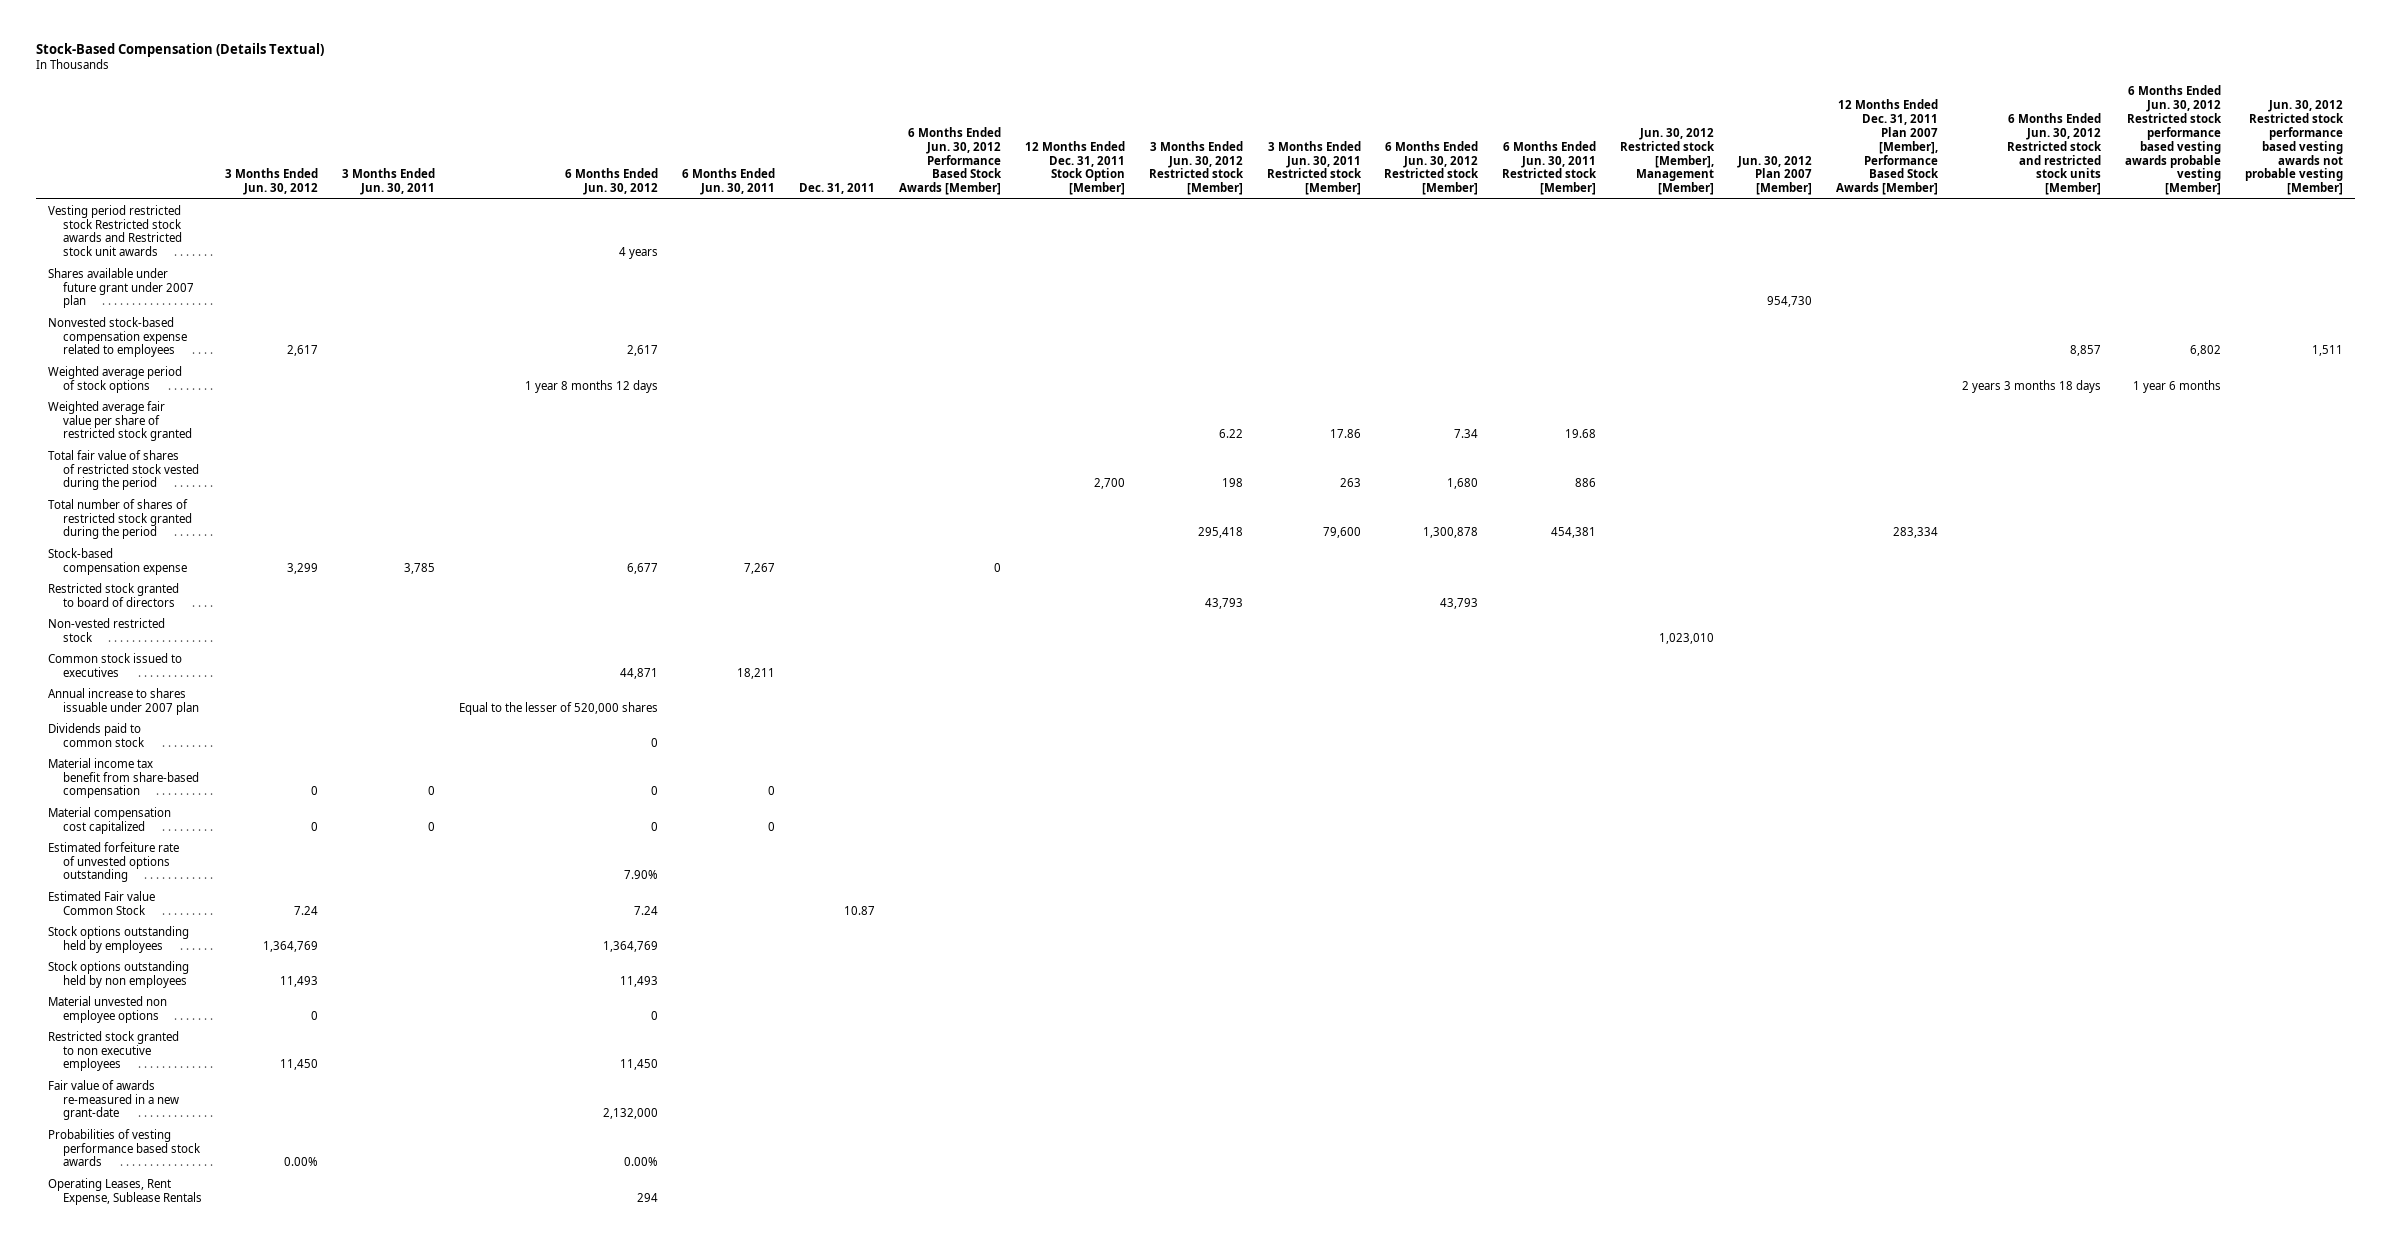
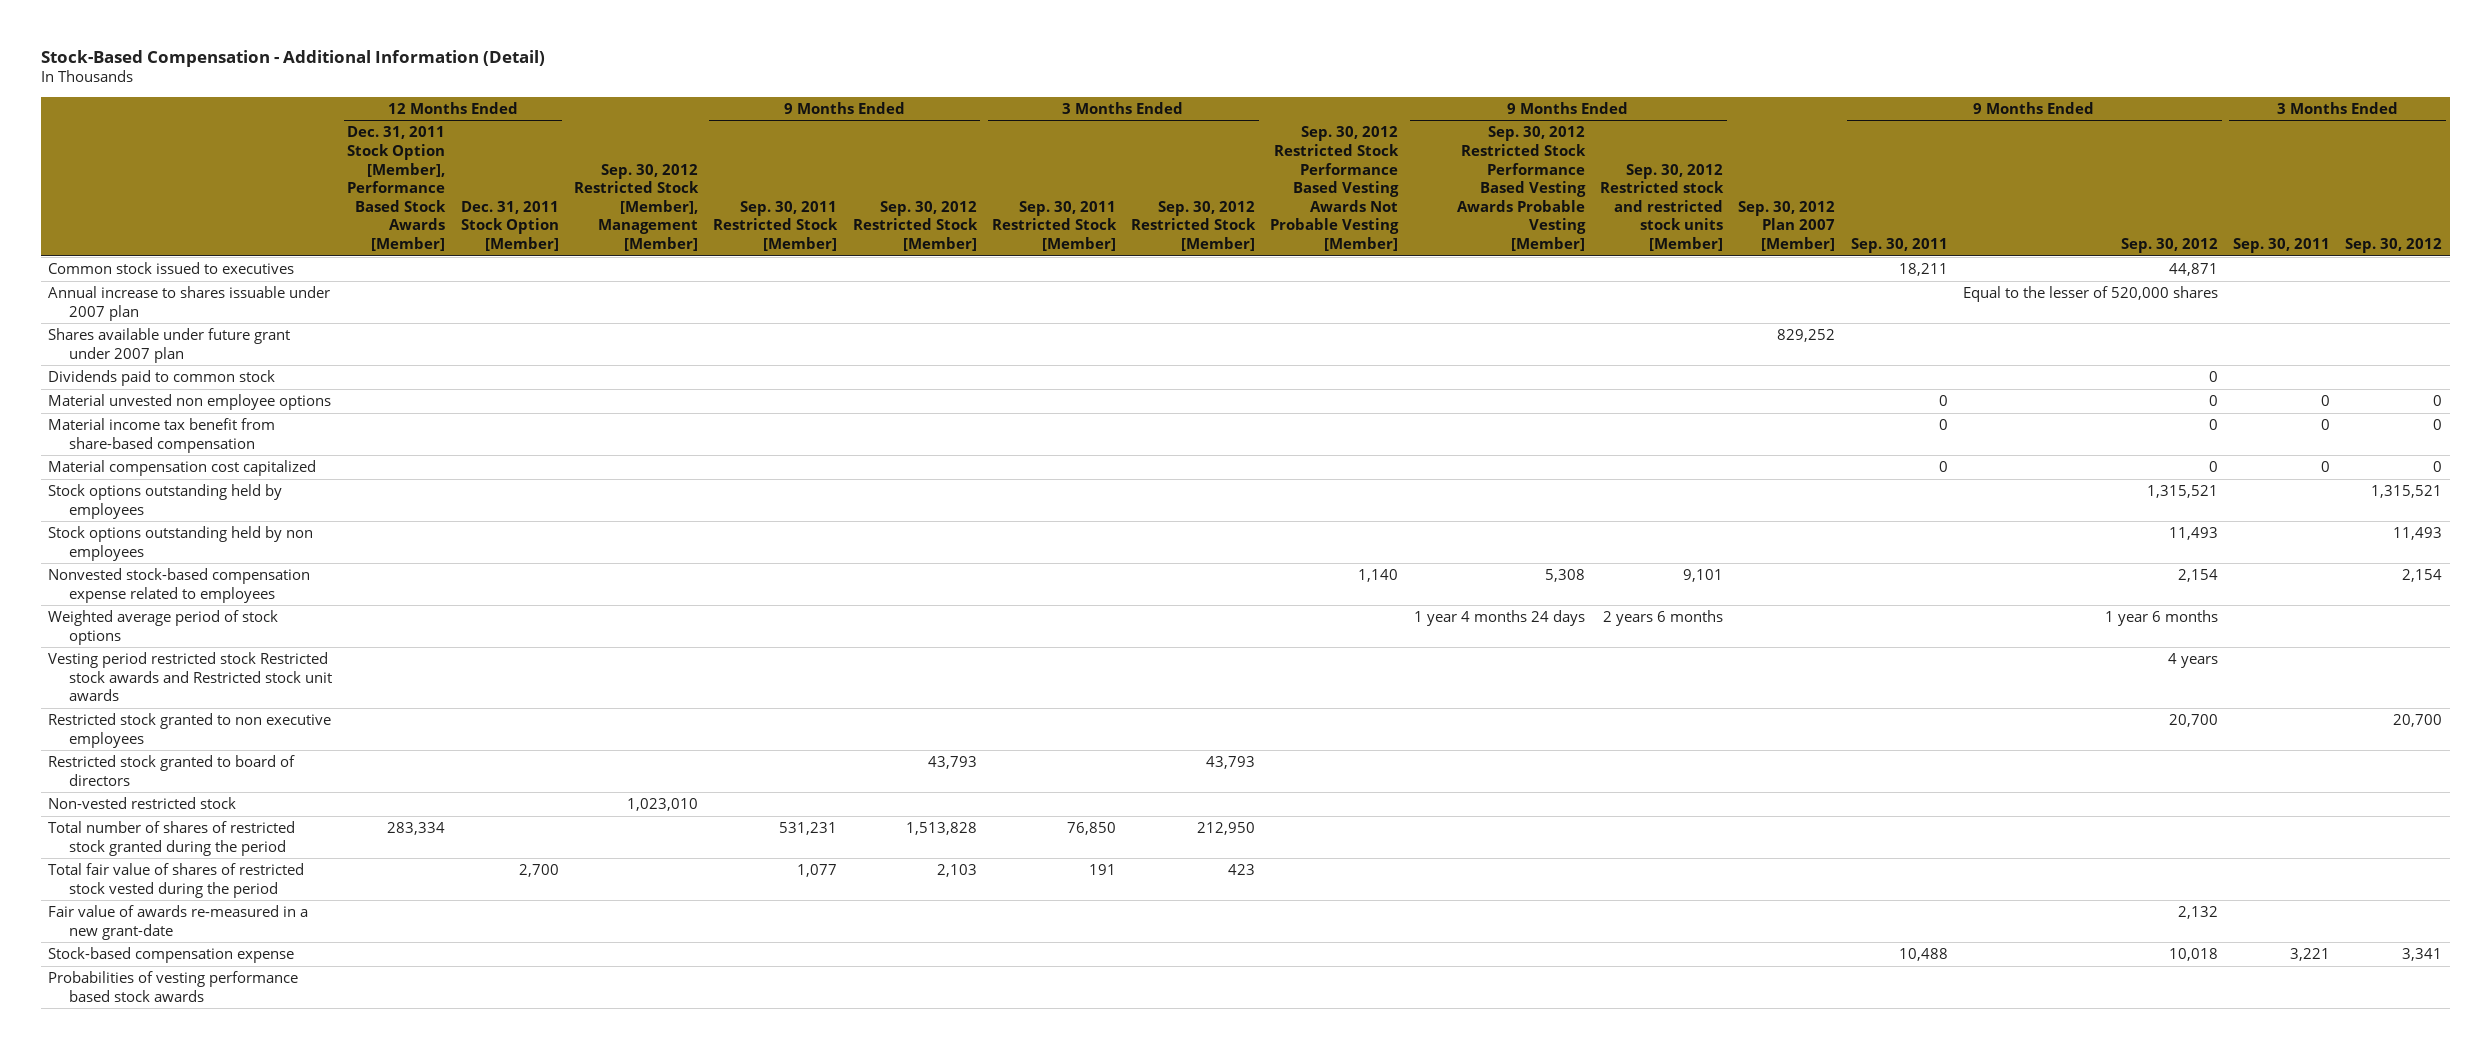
- Stock-Based Compensation (Details Textual)
+ Stock-Based Compensation - Additional Information (Detail)
- | 3 Months Ended Jun. 30, 2012 | 3 Months Ended Jun. 30, 2011 | 6 Months Ended Jun. 30, 2012 | 6 Months Ended Jun. 30, 2011 | Dec. 31, 2011 | 6 Months Ended Jun. 30, 2012 Performance Based Stock Awards [Member] | 12 Months Ended Dec. 31, 2011 Stock Option [Member] | 3 Months Ended Jun. 30, 2012 Restricted stock [Member] | 3 Months Ended Jun. 30, 2011 Restricted stock [Member] | 6 Months Ended Jun. 30, 2012 Restricted stock [Member] | 6 Months Ended Jun. 30, 2011 Restricted stock [Member] | Jun. 30, 2012 Restricted stock [Member], Management [Member] | Jun. 30, 2012 Plan 2007 [Member] | 12 Months Ended Dec. 31, 2011 Plan 2007 [Member], Performance Based Stock Awards [Member] | 6 Months Ended Jun. 30, 2012 Restricted stock and restricted stock units [Member] | 6 Months Ended Jun. 30, 2012 Restricted stock performance based vesting awards probable vesting [Member] | Jun. 30, 2012 Restricted stock performance based vesting awards not probable vesting [Member]
+ | 12 Months Ended Dec. 31, 2011 Stock Option [Member], Performance Based Stock Awards [Member] | 12 Months Ended Dec. 31, 2011 Stock Option [Member] | Sep. 30, 2012 Restricted Stock [Member], Management [Member] | 9 Months Ended Sep. 30, 2011 Restricted Stock [Member] | 9 Months Ended Sep. 30, 2012 Restricted Stock [Member] | 3 Months Ended Sep. 30, 2011 Restricted Stock [Member] | 3 Months Ended Sep. 30, 2012 Restricted Stock [Member] | Sep. 30, 2012 Restricted Stock Performance Based Vesting Awards Not Probable Vesting [Member] | 9 Months Ended Sep. 30, 2012 Restricted Stock Performance Based Vesting Awards Probable Vesting [Member] | 9 Months Ended Sep. 30, 2012 Restricted stock and restricted stock units [Member] | Sep. 30, 2012 Plan 2007 [Member] | 9 Months Ended Sep. 30, 2011 | 9 Months Ended Sep. 30, 2012 | 3 Months Ended Sep. 30, 2011 | 3 Months Ended Sep. 30, 2012
- Weighted average fair value per share of restricted stock granted | | | | | | | | 6.22 | 17.86 | 7.34 | 19.68 | | | | | |
moved down: Shares available under future grant under 2007 plan | | | | | | | | | | | 829,252 | | | |
moved up: Material unvested non employee options | | | | | | | | | | | | 0 | 0 | 0 | 0
- Estimated forfeiture rate of unvested options outstanding | | | 7.90% | | | | | | | | | | | | | |
- Estimated Fair value Common Stock | 7.24 | | 7.24 | | 10.87 | | | | | | | | | | | |
moved down: Nonvested stock-based compensation expense related to employees | | | | | | | | 1,140 | 5,308 | 9,101 | | | 2,154 | | 2,154
moved down: Weighted average period of stock options | | | | | | | | | 1 year 4 months 24 days | 2 years 6 months | | | 1 year 6 months | |
moved down: Vesting period restricted stock Restricted stock awards and Restricted stock unit awards | | | | | | | | | | | | | 4 years | |
moved down: Restricted stock granted to board of directors | | | | | 43,793 | | 43,793 | | | | | | | |
moved down: Non-vested restricted stock | | | 1,023,010 | | | | | | | | | | | |
moved down: Total number of shares of restricted stock granted during the period | 283,334 | | | 531,231 | 1,513,828 | 76,850 | 212,950 | | | | | | | |
moved down: Total fair value of shares of restricted stock vested during the period | | 2,700 | | 1,077 | 2,103 | 191 | 423 | | | | | | | |
moved down: Stock-based compensation expense | | | | | | | | | | | | 10,488 | 10,018 | 3,221 | 3,341
- Operating Leases, Rent Expense, Sublease Rentals | | | 294 | | | | | | | | | | | | | |

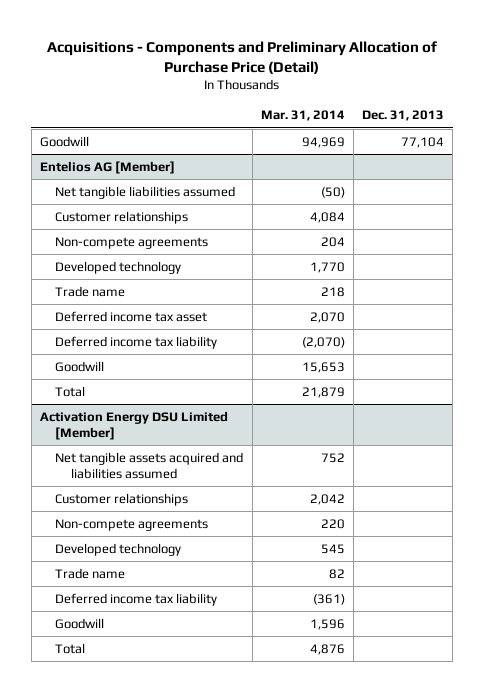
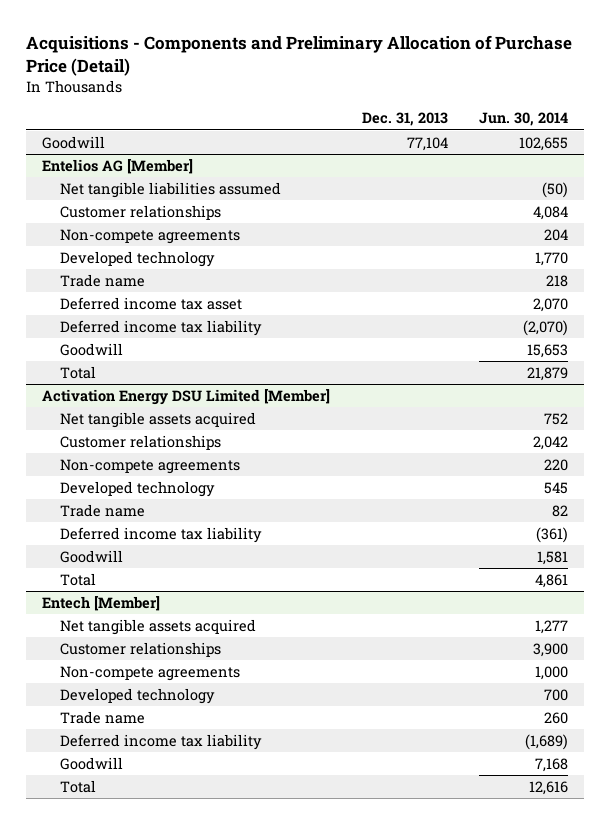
- | Mar. 31, 2014 | Dec. 31, 2013
+ | Dec. 31, 2013 | Jun. 30, 2014
@ Activation Energy DSU Limited [Member]
- Net tangible assets acquired and liabilities assumed | 752 |
+ Net tangible assets acquired | | 752
+ Entech [Member]
+ Net tangible assets acquired | | 1,277
+ Customer relationships | | 3,900
+ Non-compete agreements | | 1,000
+ Developed technology | | 700
+ Trade name | | 260
+ Deferred income tax liability | | (1,689)
+ Goodwill | | 7,168
+ Total | | 12,616

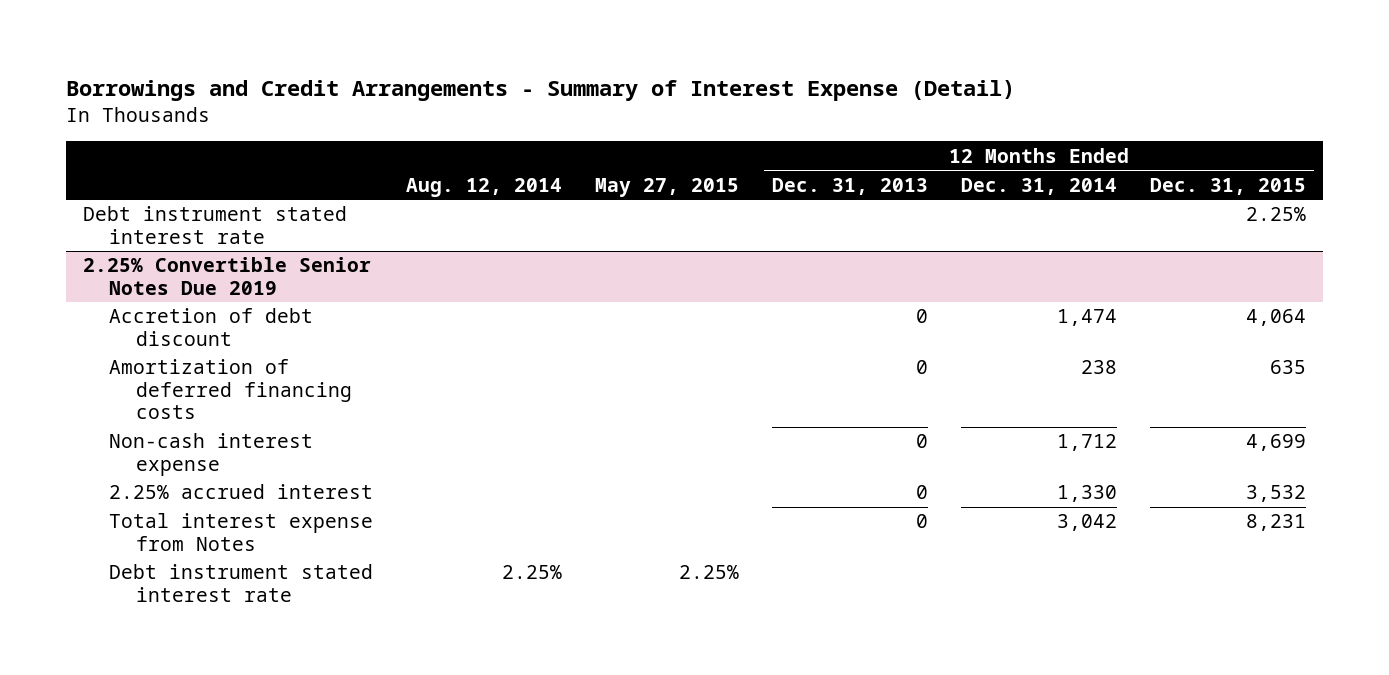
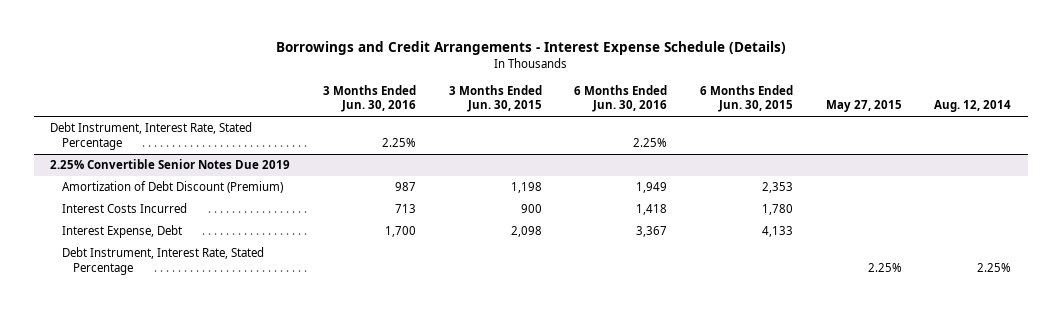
- Borrowings and Credit Arrangements - Summary of Interest Expense (Detail)
+ Borrowings and Credit Arrangements - Interest Expense Schedule (Details)
- | Aug. 12, 2014 | May 27, 2015 | 12 Months Ended Dec. 31, 2013 | 12 Months Ended Dec. 31, 2014 | 12 Months Ended Dec. 31, 2015
+ | 3 Months Ended Jun. 30, 2016 | 3 Months Ended Jun. 30, 2015 | 6 Months Ended Jun. 30, 2016 | 6 Months Ended Jun. 30, 2015 | May 27, 2015 | Aug. 12, 2014
- Debt instrument stated interest rate | | | | | 2.25%
+ Debt Instrument, Interest Rate, Stated Percentage | 2.25% | | 2.25% | | |
@ 2.25% Convertible Senior Notes Due 2019
- Accretion of debt discount | | | 0 | 1,474 | 4,064
- Amortization of deferred financing costs | | | 0 | 238 | 635
- Non-cash interest expense | | | 0 | 1,712 | 4,699
- 2.25% accrued interest | | | 0 | 1,330 | 3,532
- Total interest expense from Notes | | | 0 | 3,042 | 8,231
- Debt instrument stated interest rate | 2.25% | 2.25% | | |
+ Amortization of Debt Discount (Premium) | 987 | 1,198 | 1,949 | 2,353 | |
+ Interest Costs Incurred | 713 | 900 | 1,418 | 1,780 | |
+ Interest Expense, Debt | 1,700 | 2,098 | 3,367 | 4,133 | |
+ Debt Instrument, Interest Rate, Stated Percentage | | | | | 2.25% | 2.25%

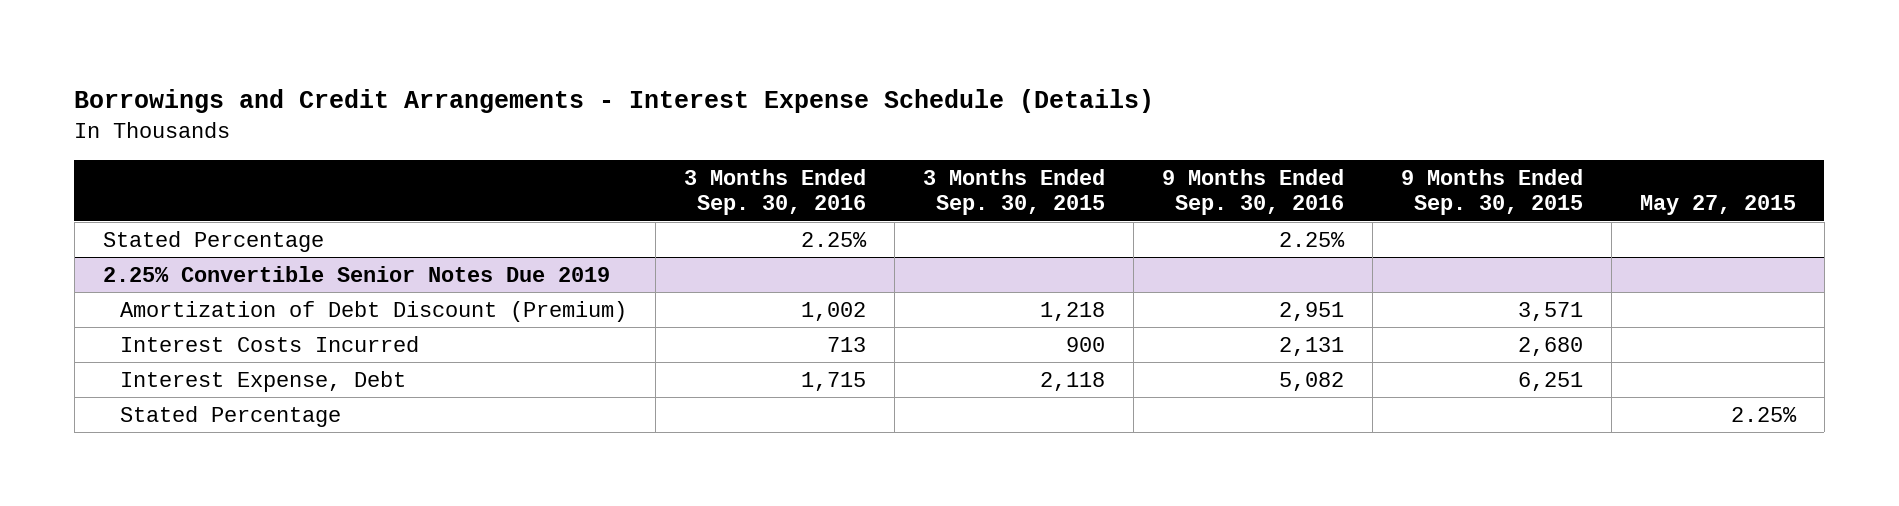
- | 3 Months Ended Jun. 30, 2016 | 3 Months Ended Jun. 30, 2015 | 6 Months Ended Jun. 30, 2016 | 6 Months Ended Jun. 30, 2015 | May 27, 2015 | Aug. 12, 2014
+ | 3 Months Ended Sep. 30, 2016 | 3 Months Ended Sep. 30, 2015 | 9 Months Ended Sep. 30, 2016 | 9 Months Ended Sep. 30, 2015 | May 27, 2015
- Debt Instrument, Interest Rate, Stated Percentage | 2.25% | | 2.25% | | |
+ Stated Percentage | 2.25% | | 2.25% | |
@ 2.25% Convertible Senior Notes Due 2019
- Debt Instrument, Interest Rate, Stated Percentage | | | | | 2.25% | 2.25%
+ Stated Percentage | | | | | 2.25%

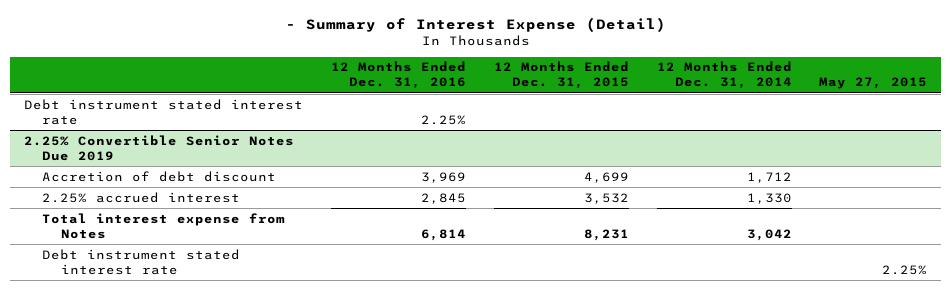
- Borrowings and Credit Arrangements - Interest Expense Schedule (Details)
+ - Summary of Interest Expense (Detail)
- | 3 Months Ended Sep. 30, 2016 | 3 Months Ended Sep. 30, 2015 | 9 Months Ended Sep. 30, 2016 | 9 Months Ended Sep. 30, 2015 | May 27, 2015
+ | 12 Months Ended Dec. 31, 2016 | 12 Months Ended Dec. 31, 2015 | 12 Months Ended Dec. 31, 2014 | May 27, 2015
- Stated Percentage | 2.25% | | 2.25% | |
+ Debt instrument stated interest rate | 2.25% | | |
@ 2.25% Convertible Senior Notes Due 2019
- Amortization of Debt Discount (Premium) | 1,002 | 1,218 | 2,951 | 3,571 |
- Interest Costs Incurred | 713 | 900 | 2,131 | 2,680 |
- Interest Expense, Debt | 1,715 | 2,118 | 5,082 | 6,251 |
- Stated Percentage | | | | | 2.25%
+ Accretion of debt discount | 3,969 | 4,699 | 1,712 |
+ 2.25% accrued interest | 2,845 | 3,532 | 1,330 |
+ Total interest expense from Notes | 6,814 | 8,231 | 3,042 |
+ Debt instrument stated interest rate | | | | 2.25%

